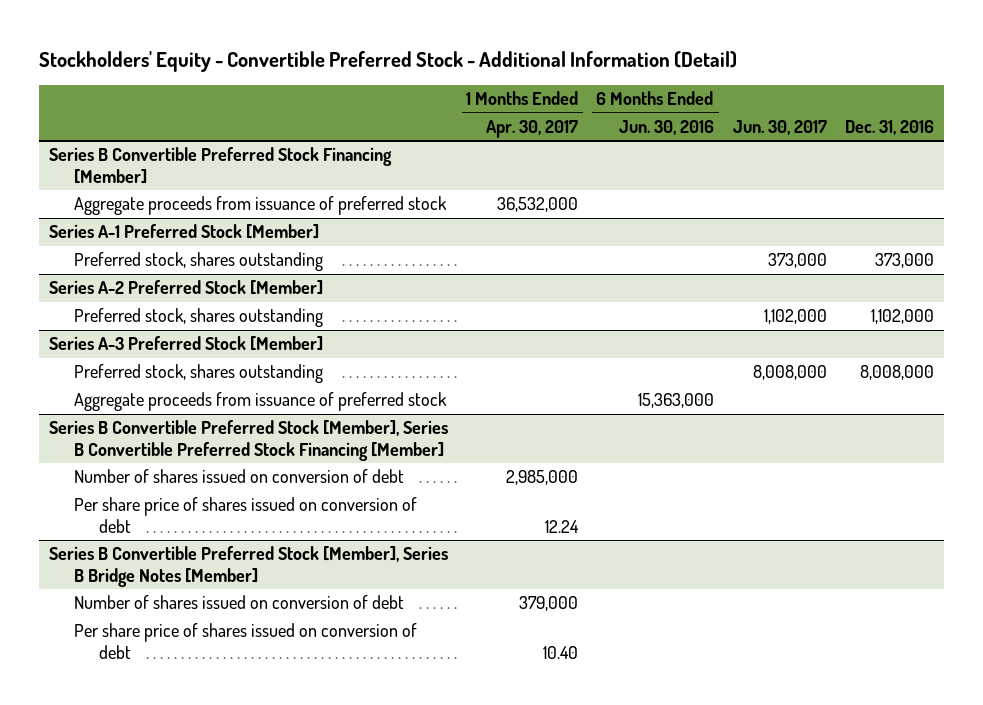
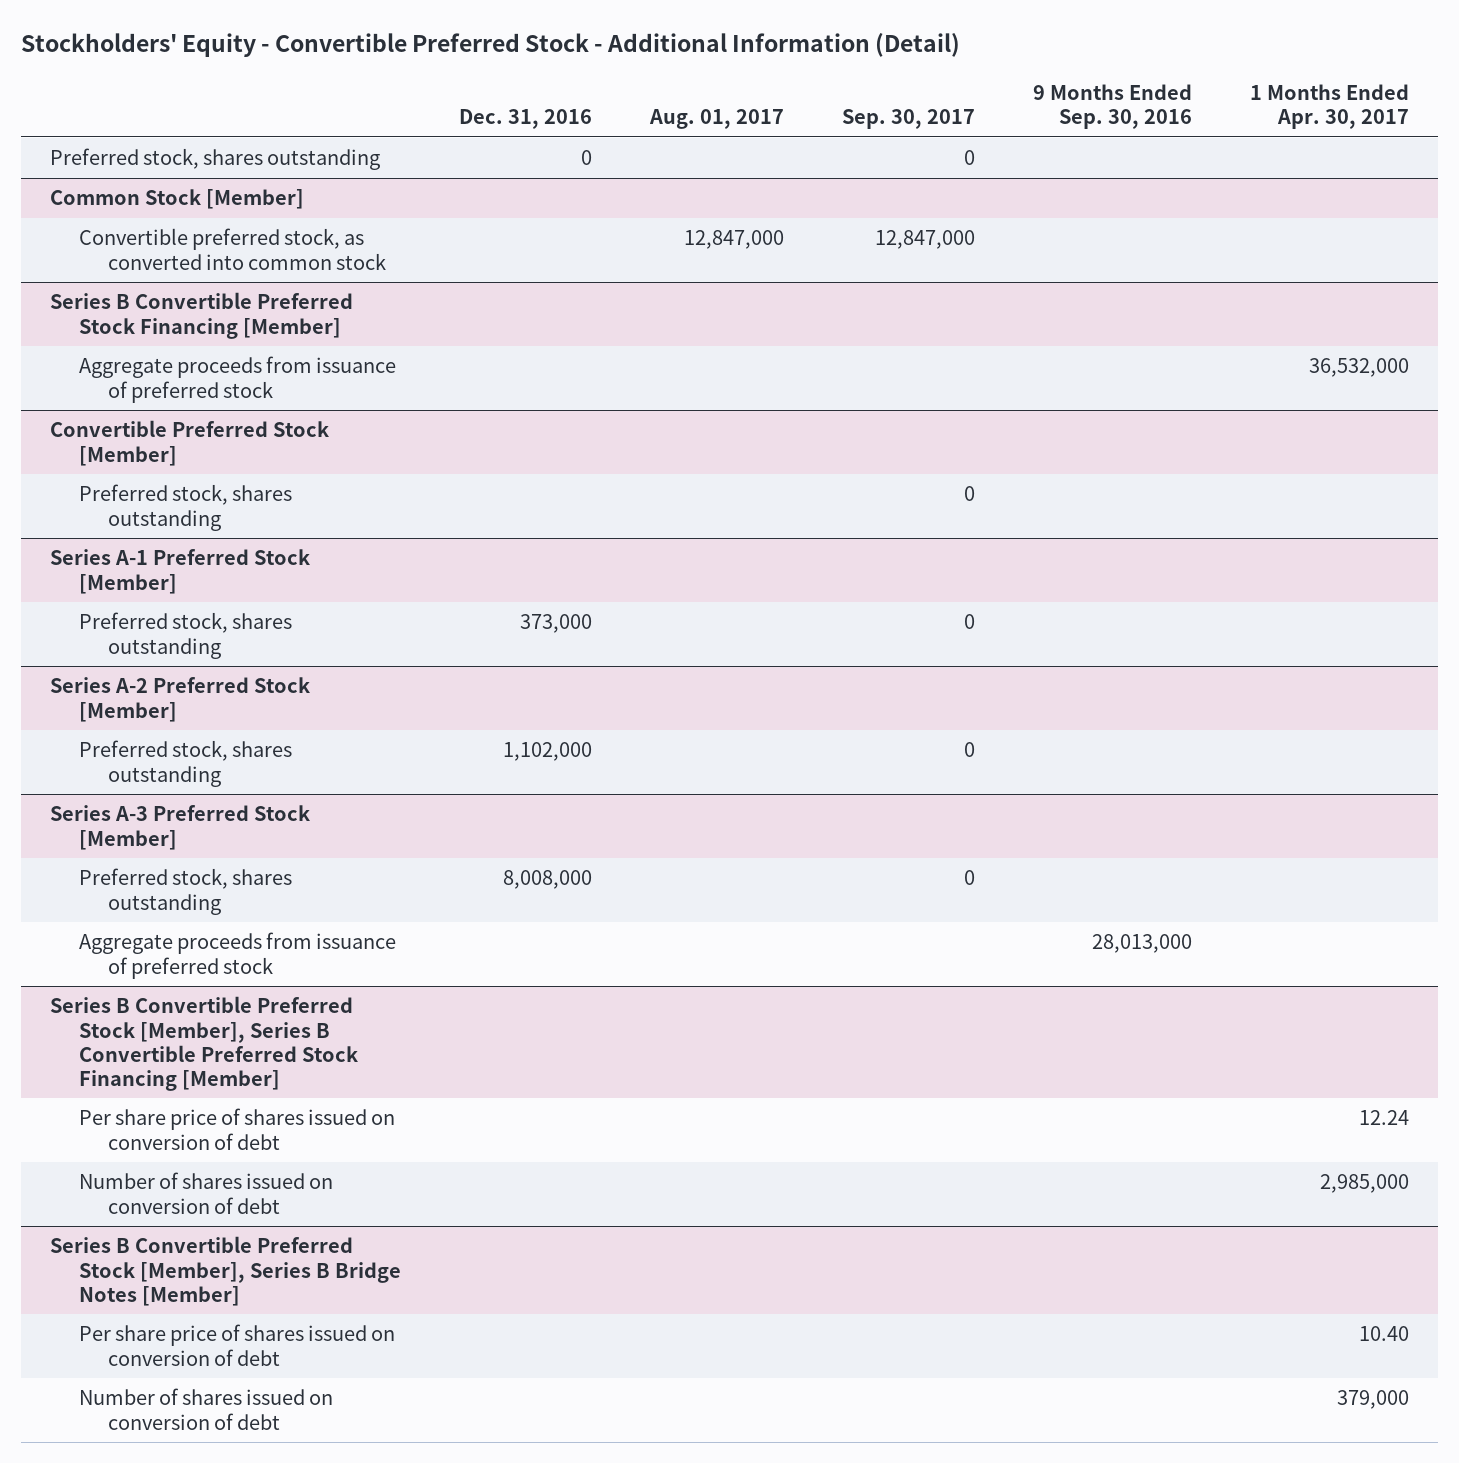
- | 1 Months Ended Apr. 30, 2017 | 6 Months Ended Jun. 30, 2016 | Jun. 30, 2017 | Dec. 31, 2016
+ | Dec. 31, 2016 | Aug. 01, 2017 | Sep. 30, 2017 | 9 Months Ended Sep. 30, 2016 | 1 Months Ended Apr. 30, 2017
+ Preferred stock, shares outstanding | 0 | | 0 | |
+ Common Stock [Member]
+ Convertible preferred stock, as converted into common stock | | 12,847,000 | 12,847,000 | |
+ Convertible Preferred Stock [Member]
+ Preferred stock, shares outstanding | | | 0 | |
@ Series B Convertible Preferred Stock [Member], Series B Convertible Preferred Stock Financing [Member]
moved down: Number of shares issued on conversion of debt | | | | | 2,985,000
@ Series B Convertible Preferred Stock [Member], Series B Bridge Notes [Member]
moved down: Number of shares issued on conversion of debt | | | | | 379,000

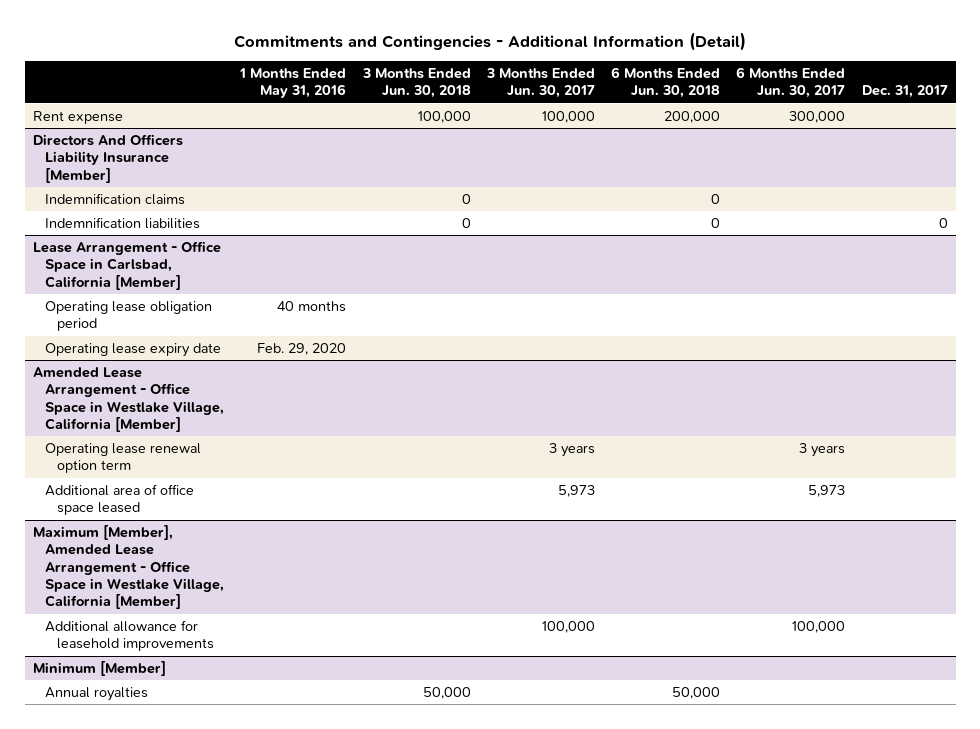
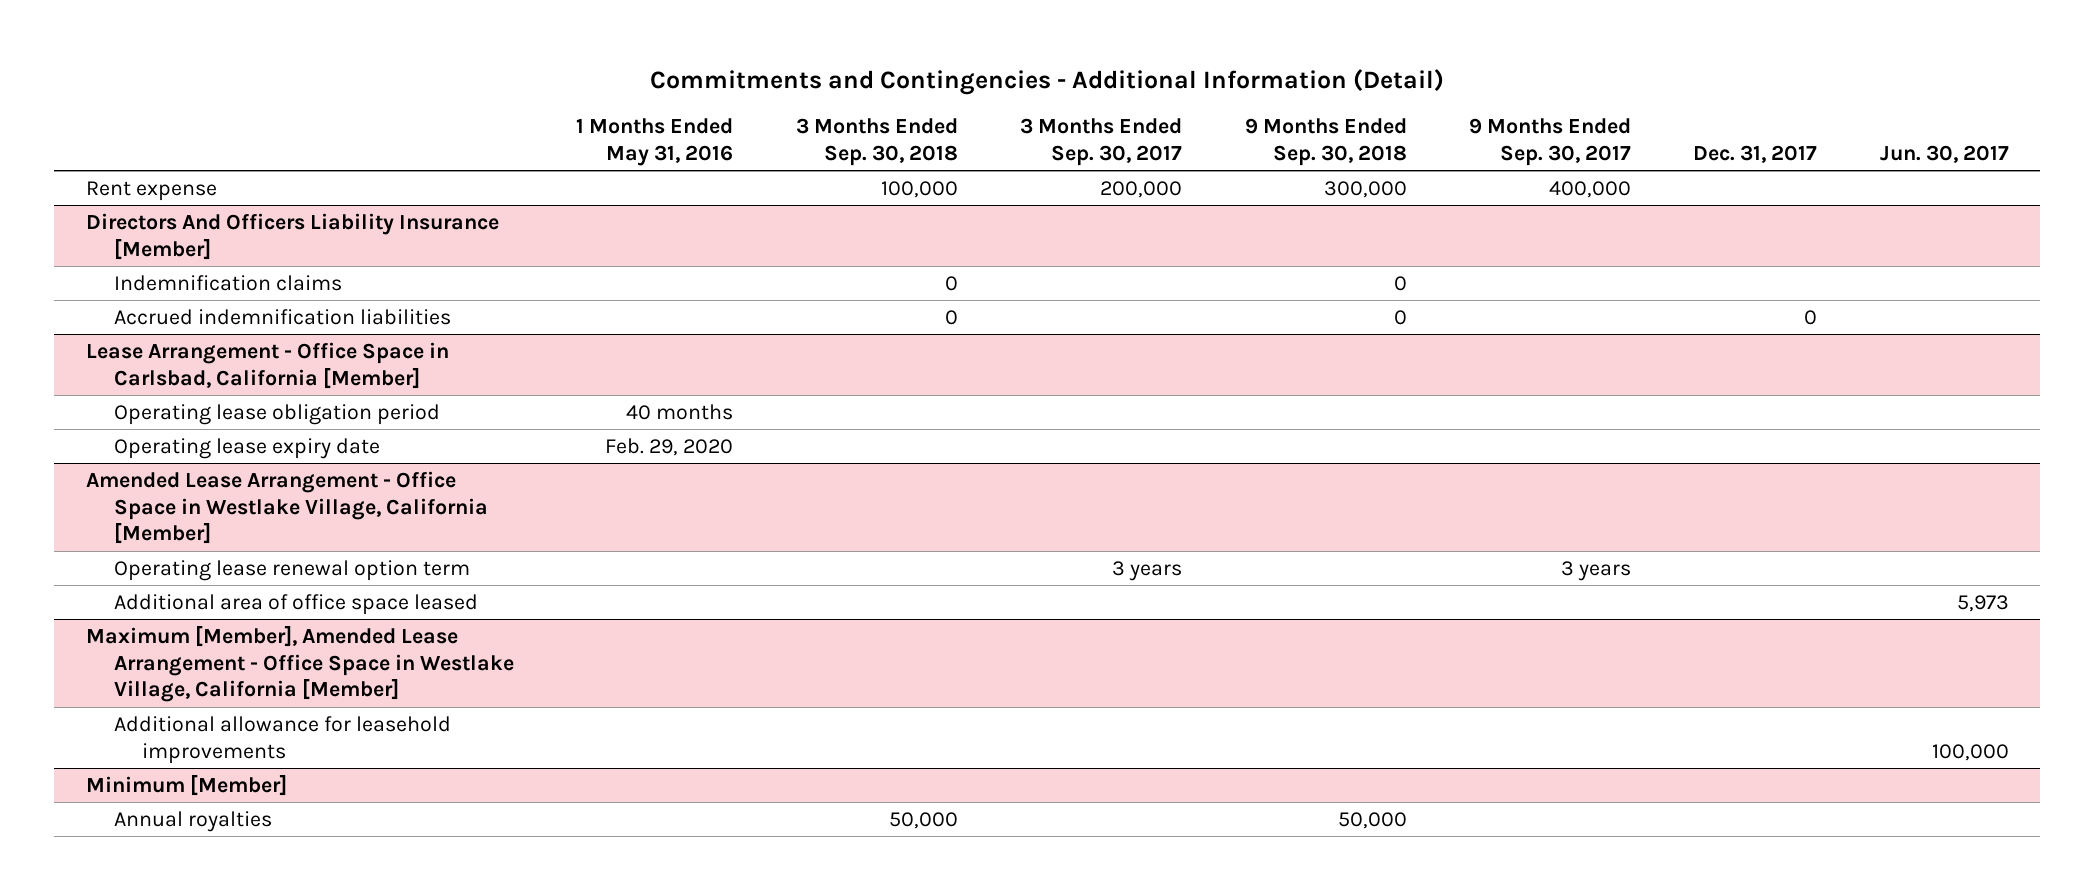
- | 1 Months Ended May 31, 2016 | 3 Months Ended Jun. 30, 2018 | 3 Months Ended Jun. 30, 2017 | 6 Months Ended Jun. 30, 2018 | 6 Months Ended Jun. 30, 2017 | Dec. 31, 2017
+ | 1 Months Ended May 31, 2016 | 3 Months Ended Sep. 30, 2018 | 3 Months Ended Sep. 30, 2017 | 9 Months Ended Sep. 30, 2018 | 9 Months Ended Sep. 30, 2017 | Dec. 31, 2017 | Jun. 30, 2017
@ Directors And Officers Liability Insurance [Member]
- Indemnification liabilities | | 0 | | 0 | | 0
+ Accrued indemnification liabilities | | 0 | | 0 | | 0 |

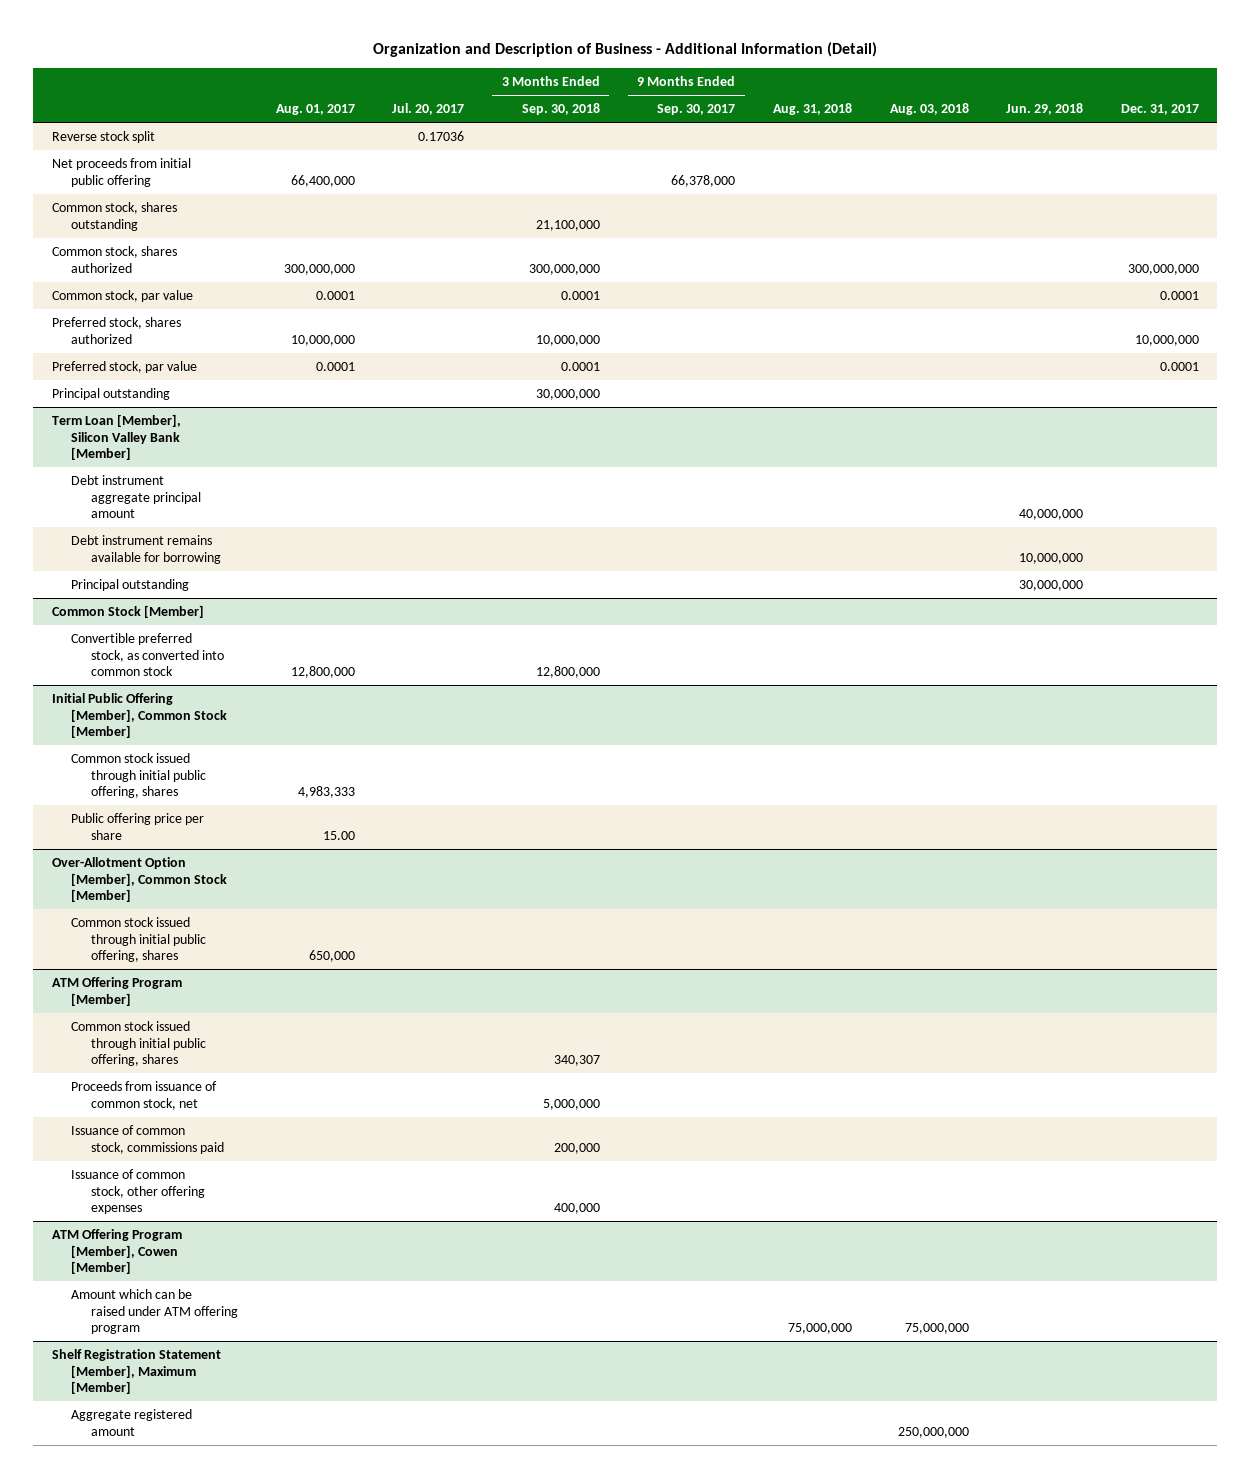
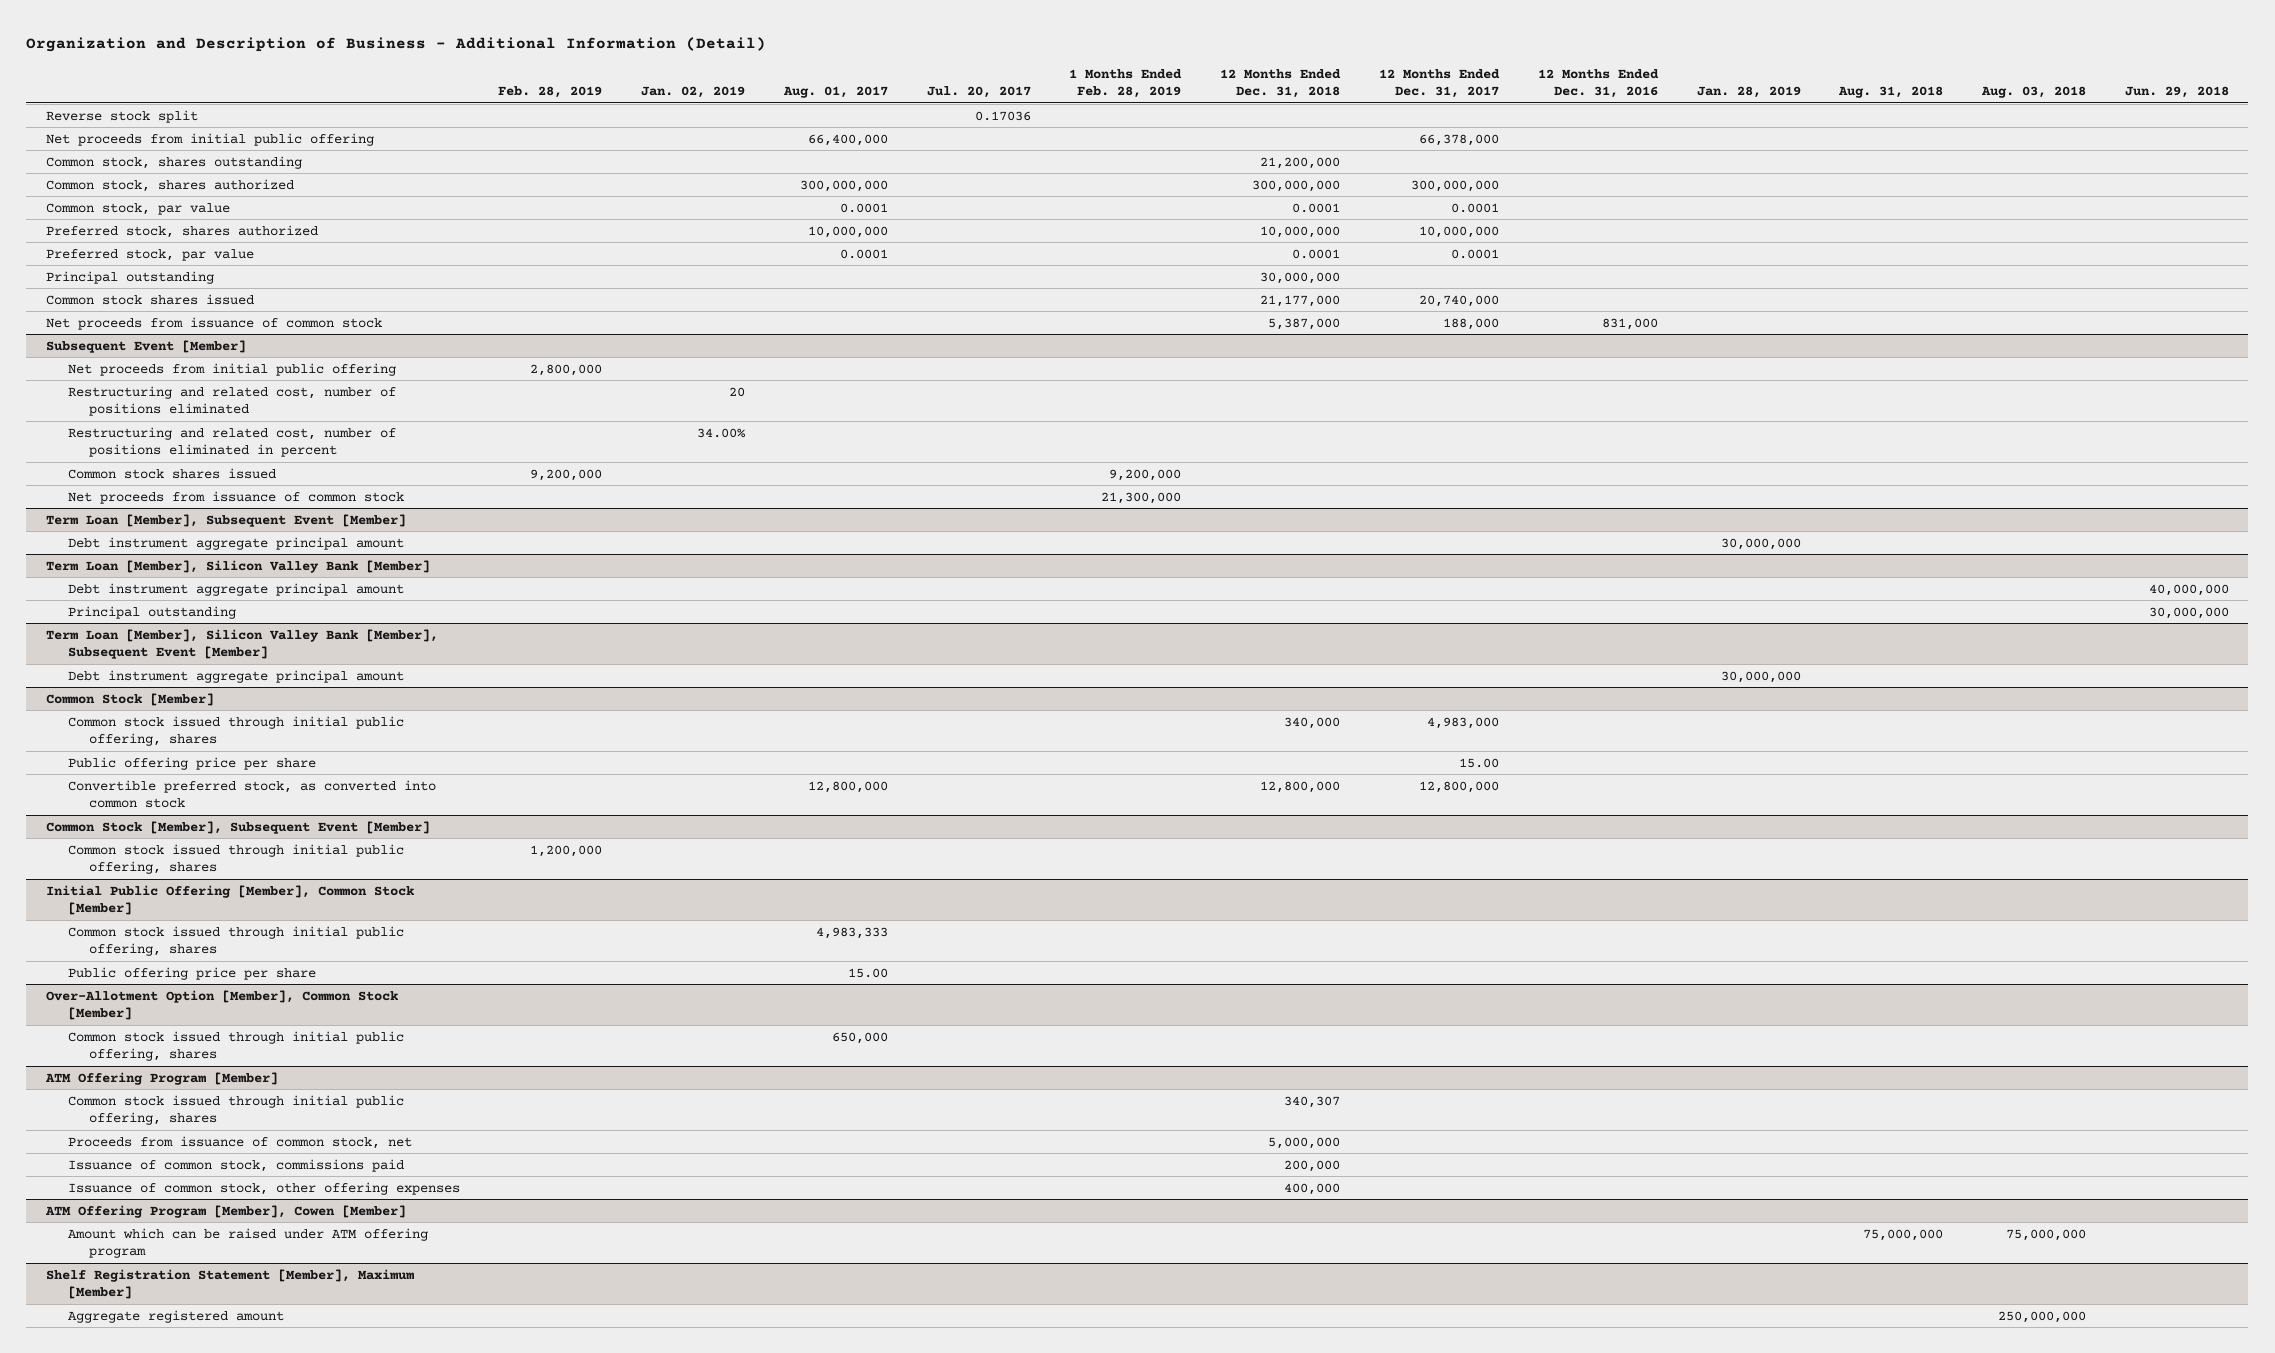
- | Aug. 01, 2017 | Jul. 20, 2017 | 3 Months Ended Sep. 30, 2018 | 9 Months Ended Sep. 30, 2017 | Aug. 31, 2018 | Aug. 03, 2018 | Jun. 29, 2018 | Dec. 31, 2017
+ | Feb. 28, 2019 | Jan. 02, 2019 | Aug. 01, 2017 | Jul. 20, 2017 | 1 Months Ended Feb. 28, 2019 | 12 Months Ended Dec. 31, 2018 | 12 Months Ended Dec. 31, 2017 | 12 Months Ended Dec. 31, 2016 | Jan. 28, 2019 | Aug. 31, 2018 | Aug. 03, 2018 | Jun. 29, 2018
+ Common stock shares issued | | | | | | 21,177,000 | 20,740,000 | | | | |
+ Net proceeds from issuance of common stock | | | | | | 5,387,000 | 188,000 | 831,000 | | | |
+ Subsequent Event [Member]
+ Net proceeds from initial public offering | 2,800,000 | | | | | | | | | | |
+ Restructuring and related cost, number of positions eliminated | | 20 | | | | | | | | | |
+ Restructuring and related cost, number of positions eliminated in percent | | 34.00% | | | | | | | | | |
+ Common stock shares issued | 9,200,000 | | | | 9,200,000 | | | | | | |
+ Net proceeds from issuance of common stock | | | | | 21,300,000 | | | | | | |
+ Term Loan [Member], Subsequent Event [Member]
+ Debt instrument aggregate principal amount | | | | | | | | | 30,000,000 | | |
@ Term Loan [Member], Silicon Valley Bank [Member]
- Debt instrument remains available for borrowing | | | | | | | 10,000,000 |
+ Term Loan [Member], Silicon Valley Bank [Member], Subsequent Event [Member]
+ Debt instrument aggregate principal amount | | | | | | | | | 30,000,000 | | |
@ Common Stock [Member]
+ Common stock issued through initial public offering, shares | | | | | | 340,000 | 4,983,000 | | | | |
+ Public offering price per share | | | | | | | 15.00 | | | | |
+ Common Stock [Member], Subsequent Event [Member]
+ Common stock issued through initial public offering, shares | 1,200,000 | | | | | | | | | | |

